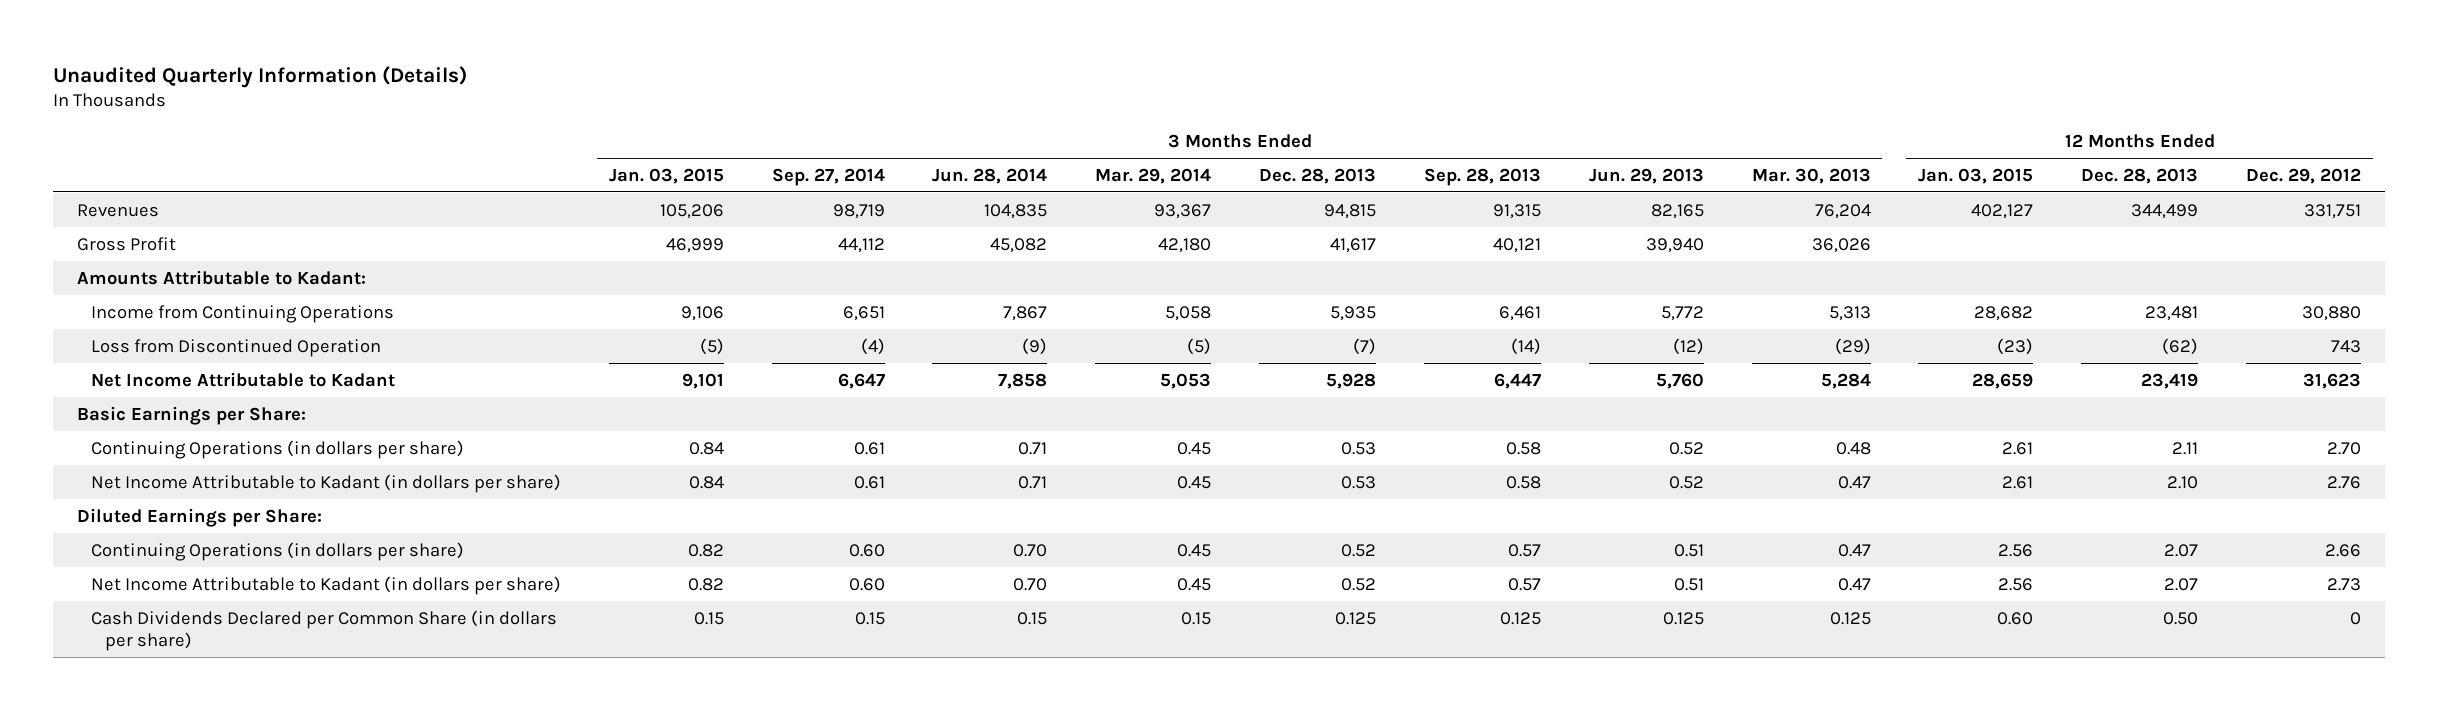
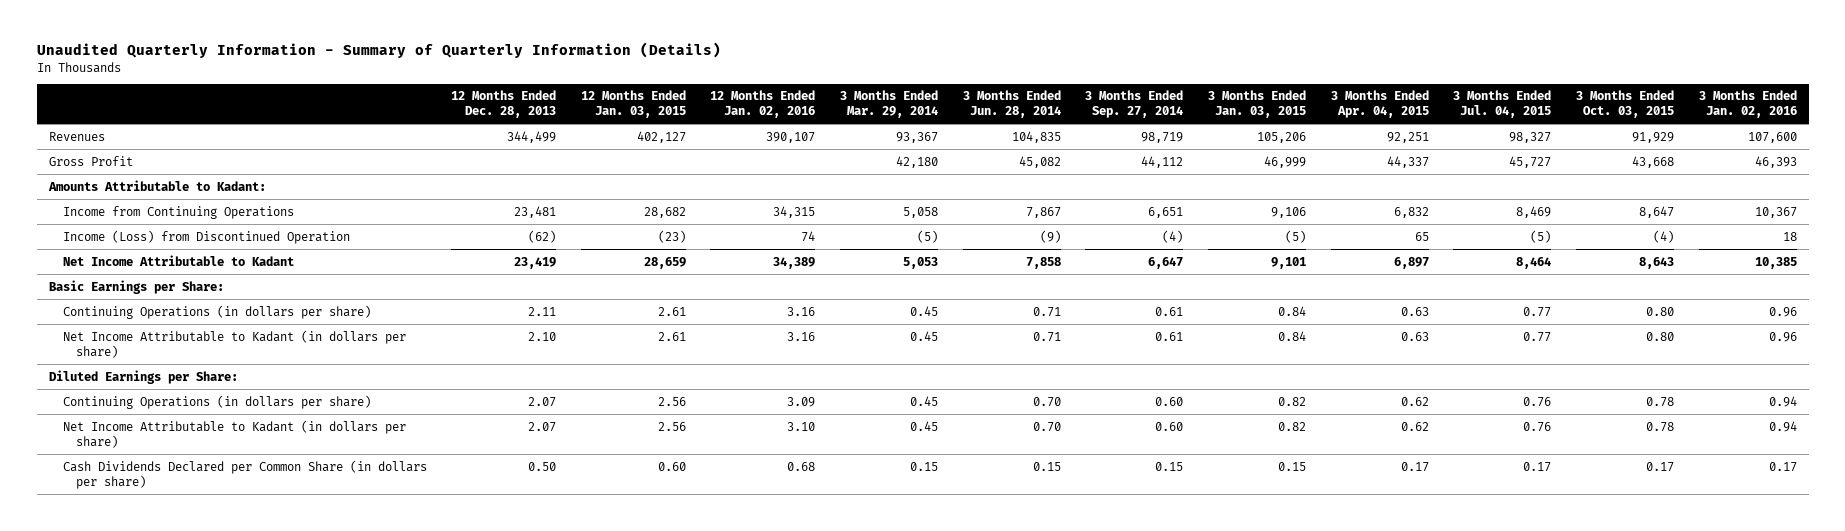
- Unaudited Quarterly Information (Details)
+ Unaudited Quarterly Information - Summary of Quarterly Information (Details)
- | 3 Months Ended Jan. 03, 2015 | 3 Months Ended Sep. 27, 2014 | 3 Months Ended Jun. 28, 2014 | 3 Months Ended Mar. 29, 2014 | 3 Months Ended Dec. 28, 2013 | 3 Months Ended Sep. 28, 2013 | 3 Months Ended Jun. 29, 2013 | 3 Months Ended Mar. 30, 2013 | 12 Months Ended Jan. 03, 2015 | 12 Months Ended Dec. 28, 2013 | 12 Months Ended Dec. 29, 2012
+ | 12 Months Ended Dec. 28, 2013 | 12 Months Ended Jan. 03, 2015 | 12 Months Ended Jan. 02, 2016 | 3 Months Ended Mar. 29, 2014 | 3 Months Ended Jun. 28, 2014 | 3 Months Ended Sep. 27, 2014 | 3 Months Ended Jan. 03, 2015 | 3 Months Ended Apr. 04, 2015 | 3 Months Ended Jul. 04, 2015 | 3 Months Ended Oct. 03, 2015 | 3 Months Ended Jan. 02, 2016
- Loss from Discontinued Operation | (5) | (4) | (9) | (5) | (7) | (14) | (12) | (29) | (23) | (62) | 743
+ Income (Loss) from Discontinued Operation | (62) | (23) | 74 | (5) | (9) | (4) | (5) | 65 | (5) | (4) | 18

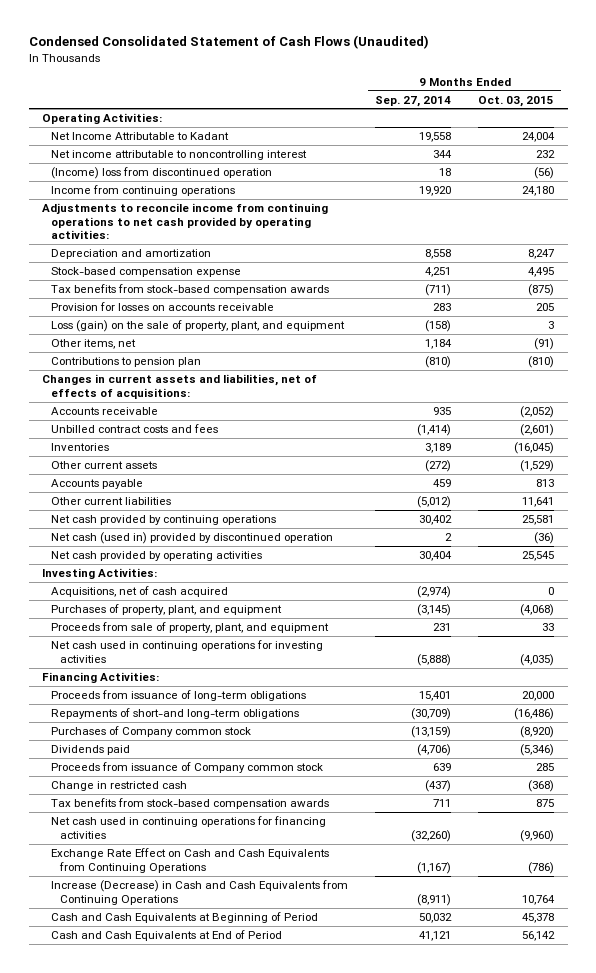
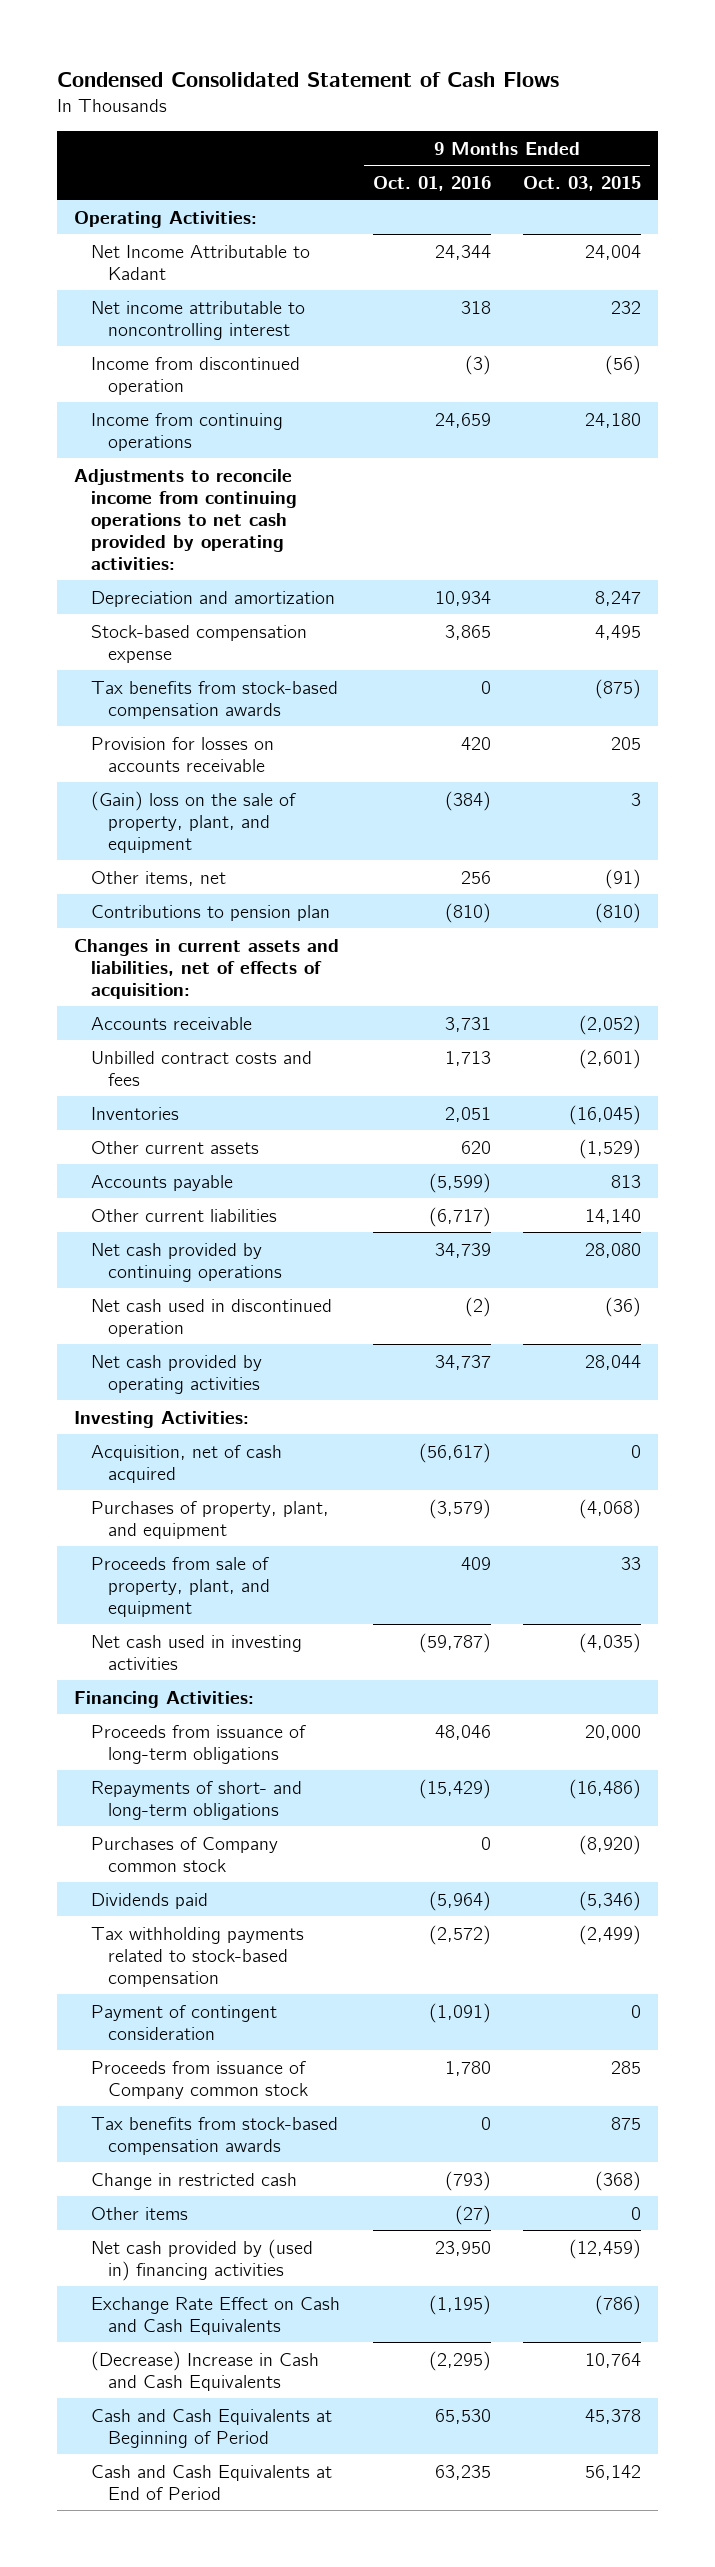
- Condensed Consolidated Statement of Cash Flows (Unaudited)
+ Condensed Consolidated Statement of Cash Flows
- | 9 Months Ended Sep. 27, 2014 | 9 Months Ended Oct. 03, 2015
+ | 9 Months Ended Oct. 01, 2016 | 9 Months Ended Oct. 03, 2015
- (Income) loss from discontinued operation | 18 | (56)
+ Income from discontinued operation | (3) | (56)
- Loss (gain) on the sale of property, plant, and equipment | (158) | 3
+ (Gain) loss on the sale of property, plant, and equipment | (384) | 3
- Changes in current assets and liabilities, net of effects of acquisitions:
+ Changes in current assets and liabilities, net of effects of acquisition:
- Other current liabilities | (5,012) | 11,641
- Net cash provided by continuing operations | 30,402 | 25,581
- Net cash (used in) provided by discontinued operation | 2 | (36)
- Net cash provided by operating activities | 30,404 | 25,545
+ Other current liabilities | (6,717) | 14,140
+ Net cash provided by continuing operations | 34,739 | 28,080
+ Net cash used in discontinued operation | (2) | (36)
+ Net cash provided by operating activities | 34,737 | 28,044
- Acquisitions, net of cash acquired | (2,974) | 0
+ Acquisition, net of cash acquired | (56,617) | 0
- Net cash used in continuing operations for investing activities | (5,888) | (4,035)
+ Net cash used in investing activities | (59,787) | (4,035)
- Repayments of short-and long-term obligations | (30,709) | (16,486)
+ Repayments of short- and long-term obligations | (15,429) | (16,486)
+ Tax withholding payments related to stock-based compensation | (2,572) | (2,499)
+ Payment of contingent consideration | (1,091) | 0
- Net cash used in continuing operations for financing activities | (32,260) | (9,960)
- Exchange Rate Effect on Cash and Cash Equivalents from Continuing Operations | (1,167) | (786)
- Increase (Decrease) in Cash and Cash Equivalents from Continuing Operations | (8,911) | 10,764
moved down: Change in restricted cash | (793) | (368)
+ Other items | (27) | 0
+ Net cash provided by (used in) financing activities | 23,950 | (12,459)
+ Exchange Rate Effect on Cash and Cash Equivalents | (1,195) | (786)
+ (Decrease) Increase in Cash and Cash Equivalents | (2,295) | 10,764

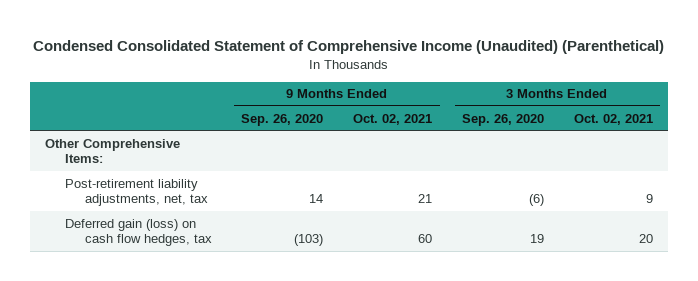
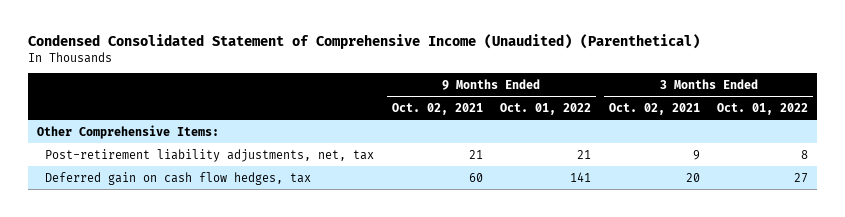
- | 9 Months Ended Sep. 26, 2020 | 9 Months Ended Oct. 02, 2021 | 3 Months Ended Sep. 26, 2020 | 3 Months Ended Oct. 02, 2021
+ | 9 Months Ended Oct. 02, 2021 | 9 Months Ended Oct. 01, 2022 | 3 Months Ended Oct. 02, 2021 | 3 Months Ended Oct. 01, 2022
- Deferred gain (loss) on cash flow hedges, tax | (103) | 60 | 19 | 20
+ Deferred gain on cash flow hedges, tax | 60 | 141 | 20 | 27

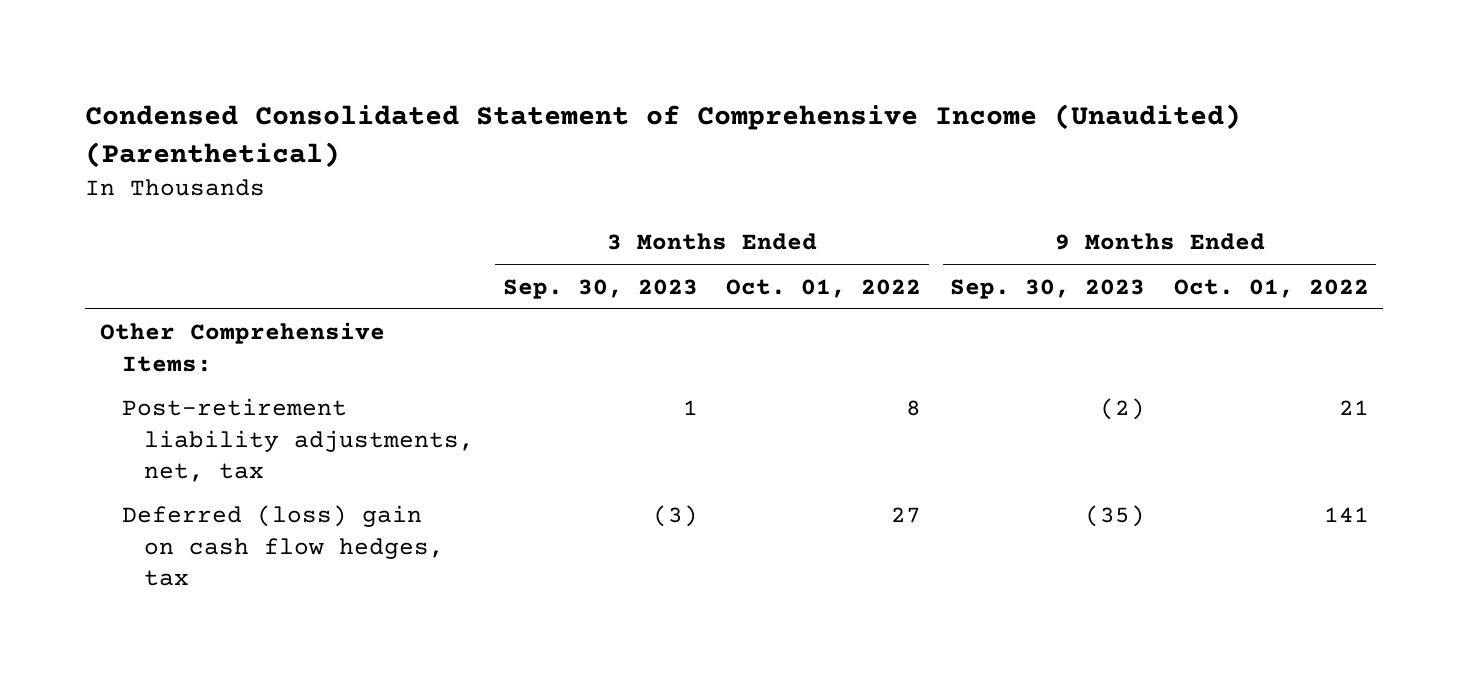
- | 9 Months Ended Oct. 02, 2021 | 9 Months Ended Oct. 01, 2022 | 3 Months Ended Oct. 02, 2021 | 3 Months Ended Oct. 01, 2022
+ | 3 Months Ended Sep. 30, 2023 | 3 Months Ended Oct. 01, 2022 | 9 Months Ended Sep. 30, 2023 | 9 Months Ended Oct. 01, 2022
- Deferred gain on cash flow hedges, tax | 60 | 141 | 20 | 27
+ Deferred (loss) gain on cash flow hedges, tax | (3) | 27 | (35) | 141

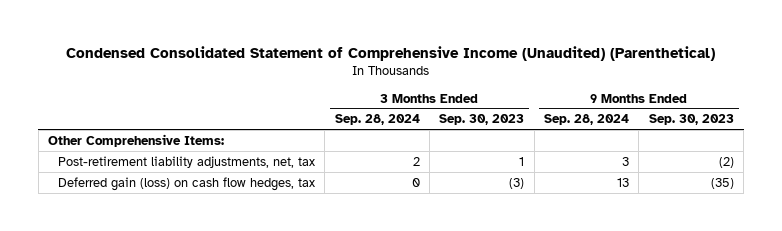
- | 3 Months Ended Sep. 30, 2023 | 3 Months Ended Oct. 01, 2022 | 9 Months Ended Sep. 30, 2023 | 9 Months Ended Oct. 01, 2022
+ | 3 Months Ended Sep. 28, 2024 | 3 Months Ended Sep. 30, 2023 | 9 Months Ended Sep. 28, 2024 | 9 Months Ended Sep. 30, 2023
- Deferred (loss) gain on cash flow hedges, tax | (3) | 27 | (35) | 141
+ Deferred gain (loss) on cash flow hedges, tax | 0 | (3) | 13 | (35)

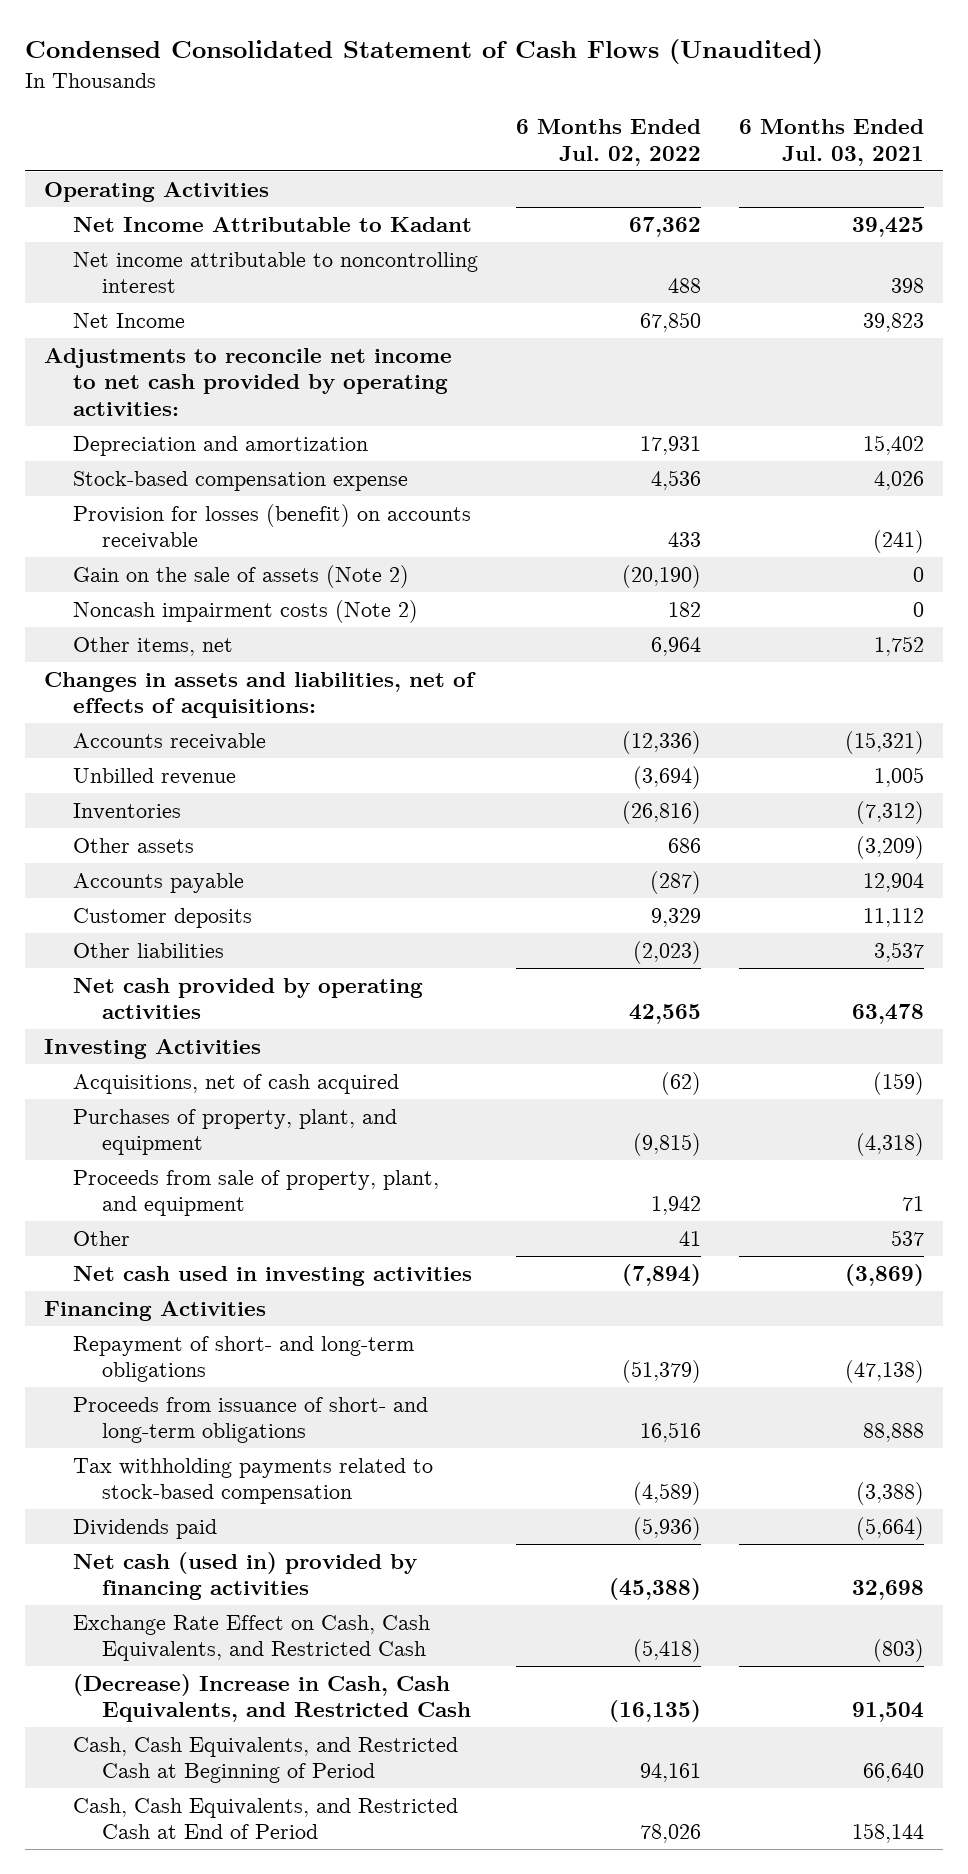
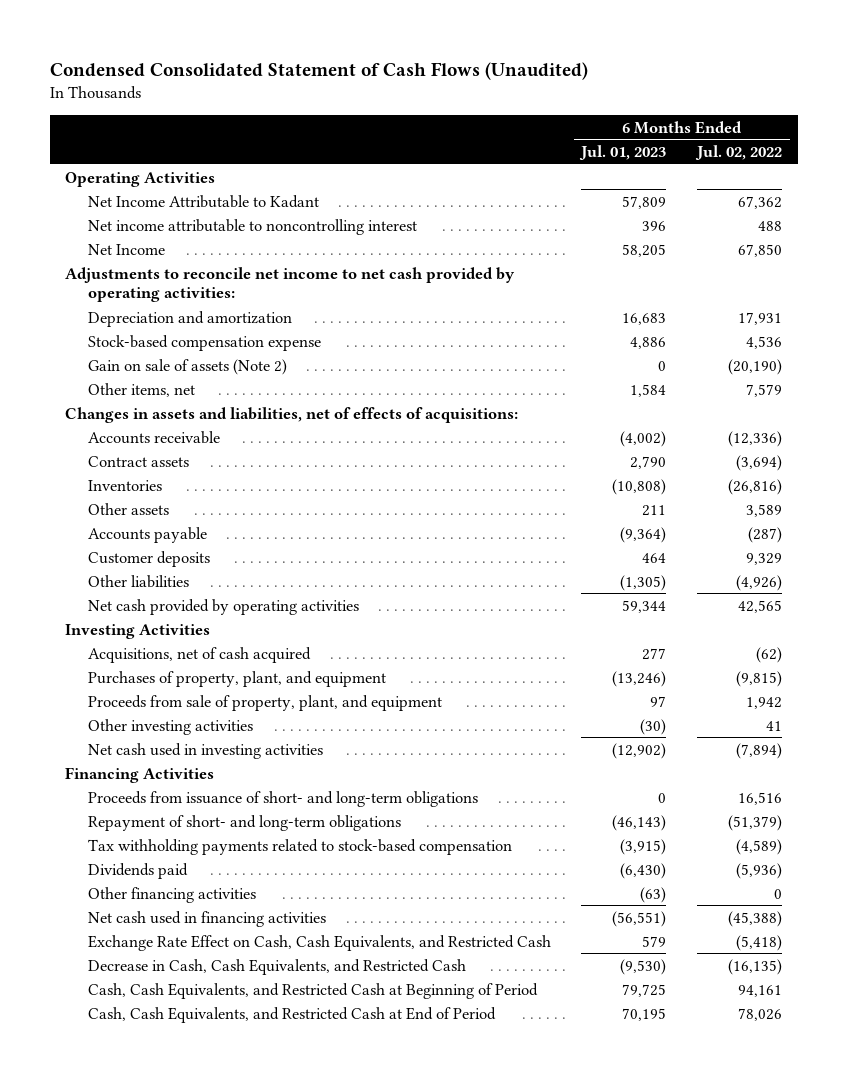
- | 6 Months Ended Jul. 02, 2022 | 6 Months Ended Jul. 03, 2021
+ | 6 Months Ended Jul. 01, 2023 | 6 Months Ended Jul. 02, 2022
- Provision for losses (benefit) on accounts receivable | 433 | (241)
- Gain on the sale of assets (Note 2) | (20,190) | 0
- Noncash impairment costs (Note 2) | 182 | 0
- Other items, net | 6,964 | 1,752
+ Gain on sale of assets (Note 2) | 0 | (20,190)
+ Other items, net | 1,584 | 7,579
- Unbilled revenue | (3,694) | 1,005
+ Contract assets | 2,790 | (3,694)
- Other assets | 686 | (3,209)
+ Other assets | 211 | 3,589
- Other liabilities | (2,023) | 3,537
+ Other liabilities | (1,305) | (4,926)
- Other | 41 | 537
+ Other investing activities | (30) | 41
moved down: Repayment of short- and long-term obligations | (46,143) | (51,379)
- Net cash (used in) provided by financing activities | (45,388) | 32,698
+ Other financing activities | (63) | 0
+ Net cash used in financing activities | (56,551) | (45,388)
- (Decrease) Increase in Cash, Cash Equivalents, and Restricted Cash | (16,135) | 91,504
+ Decrease in Cash, Cash Equivalents, and Restricted Cash | (9,530) | (16,135)

